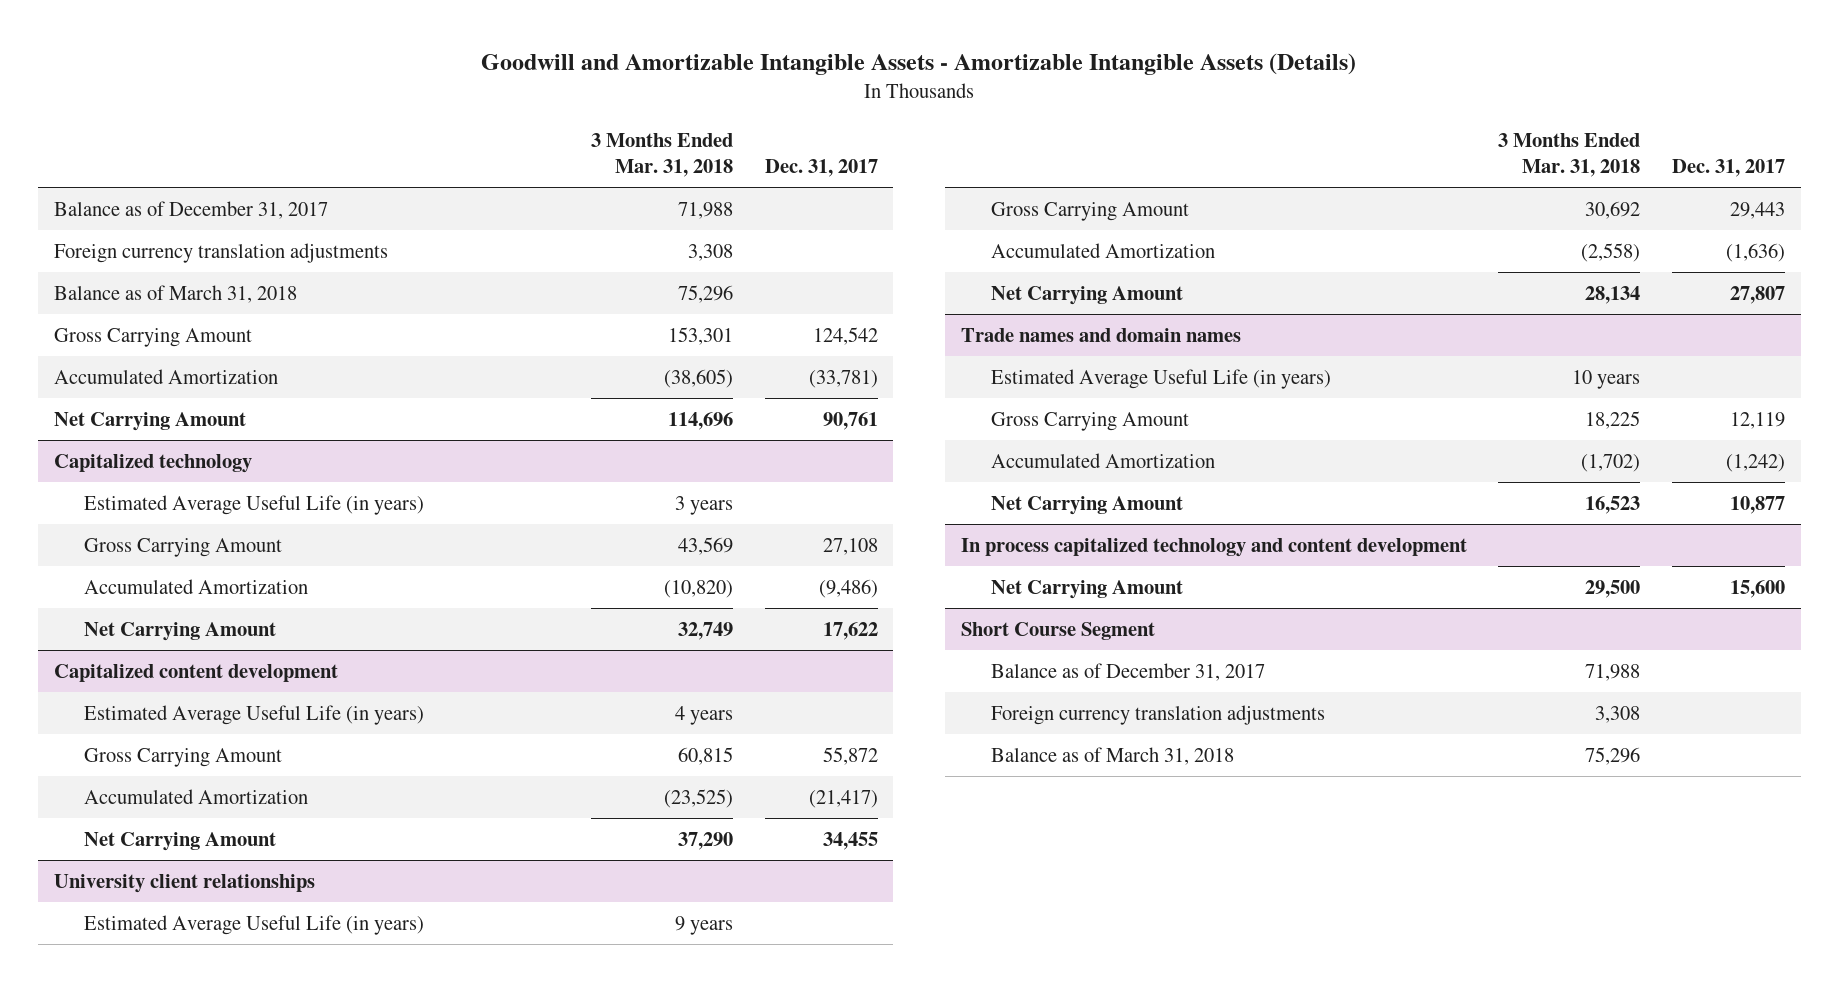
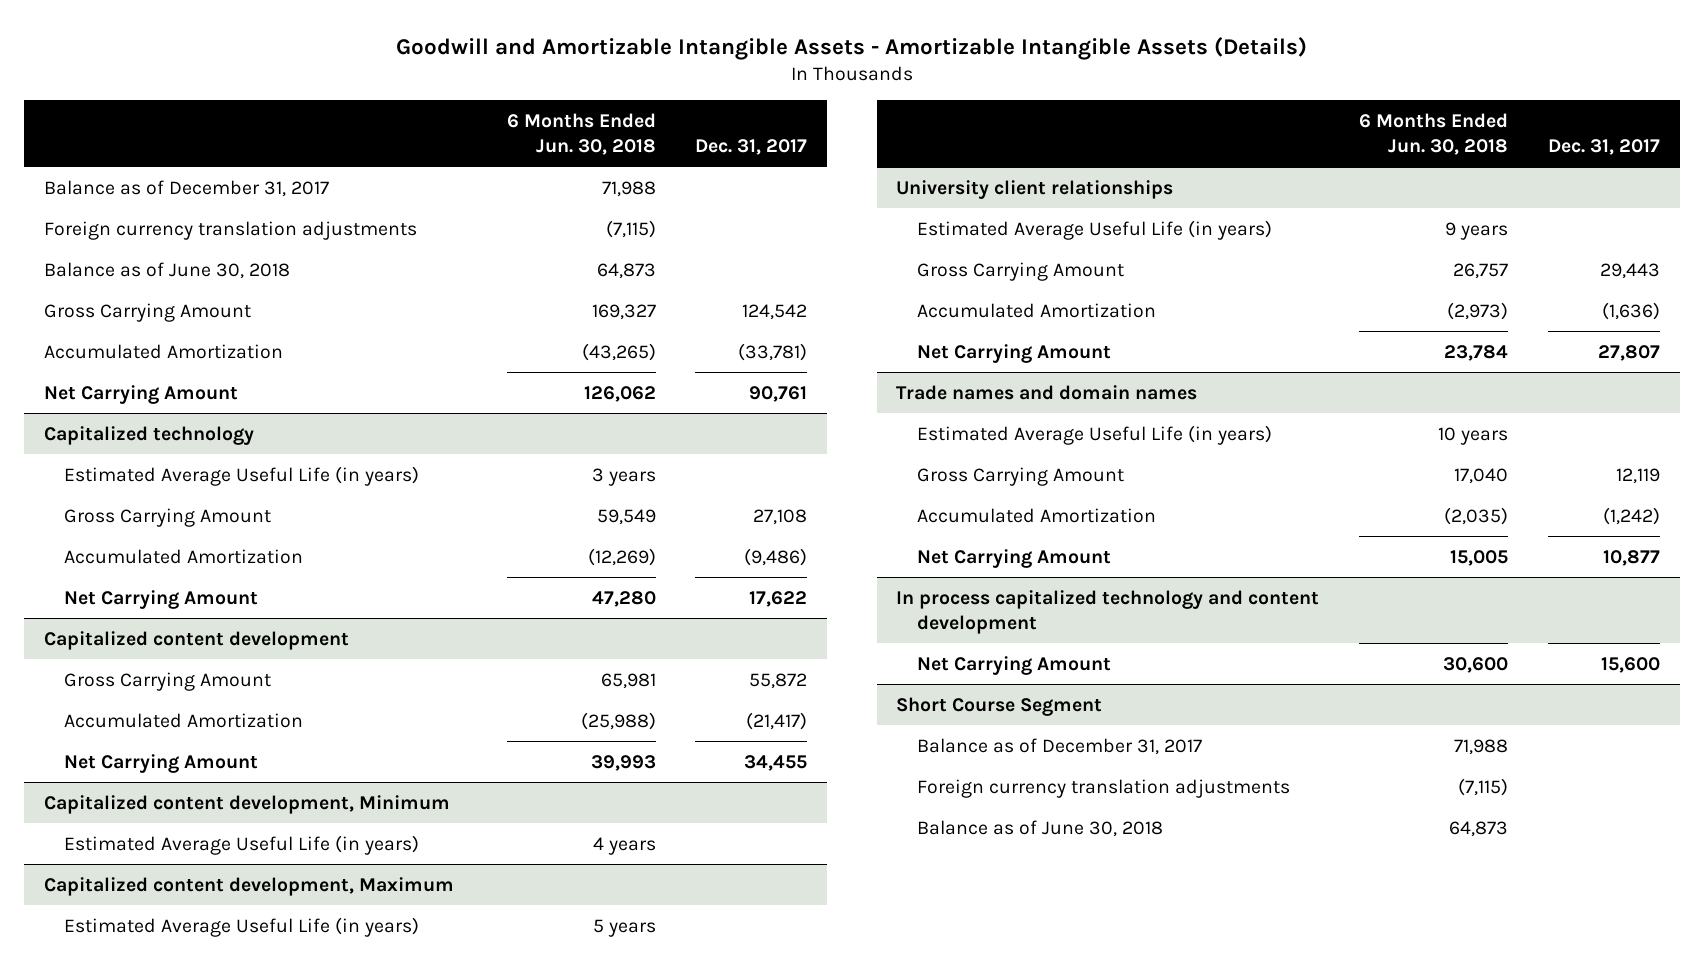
- | 3 Months Ended Mar. 31, 2018 | Dec. 31, 2017
+ | 6 Months Ended Jun. 30, 2018 | Dec. 31, 2017
- Balance as of March 31, 2018 | 75,296 |
+ Balance as of June 30, 2018 | 64,873 |
@ Capitalized content development
- Estimated Average Useful Life (in years) | 4 years |
+ Capitalized content development, Minimum
+ Estimated Average Useful Life (in years) | 4 years |
+ Capitalized content development, Maximum
+ Estimated Average Useful Life (in years) | 5 years |
@ Short Course Segment
- Balance as of March 31, 2018 | 75,296 |
+ Balance as of June 30, 2018 | 64,873 |

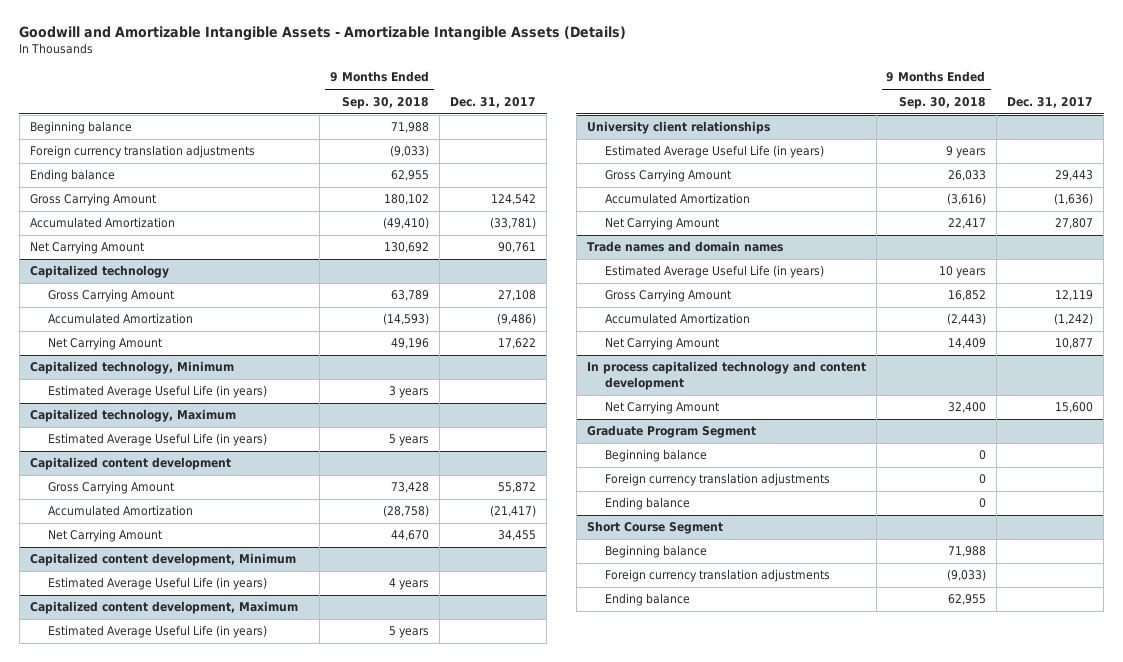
- | 6 Months Ended Jun. 30, 2018 | Dec. 31, 2017
+ | 9 Months Ended Sep. 30, 2018 | Dec. 31, 2017
- Balance as of December 31, 2017 | 71,988 |
+ Beginning balance | 71,988 |
- Balance as of June 30, 2018 | 64,873 |
+ Ending balance | 62,955 |
@ Capitalized technology
- Estimated Average Useful Life (in years) | 3 years |
+ Capitalized technology, Minimum
+ Estimated Average Useful Life (in years) | 3 years |
+ Capitalized technology, Maximum
+ Estimated Average Useful Life (in years) | 5 years |
+ Graduate Program Segment
+ Beginning balance | 0 |
+ Foreign currency translation adjustments | 0 |
+ Ending balance | 0 |
@ Short Course Segment
- Balance as of December 31, 2017 | 71,988 |
+ Beginning balance | 71,988 |
- Balance as of June 30, 2018 | 64,873 |
+ Ending balance | 62,955 |

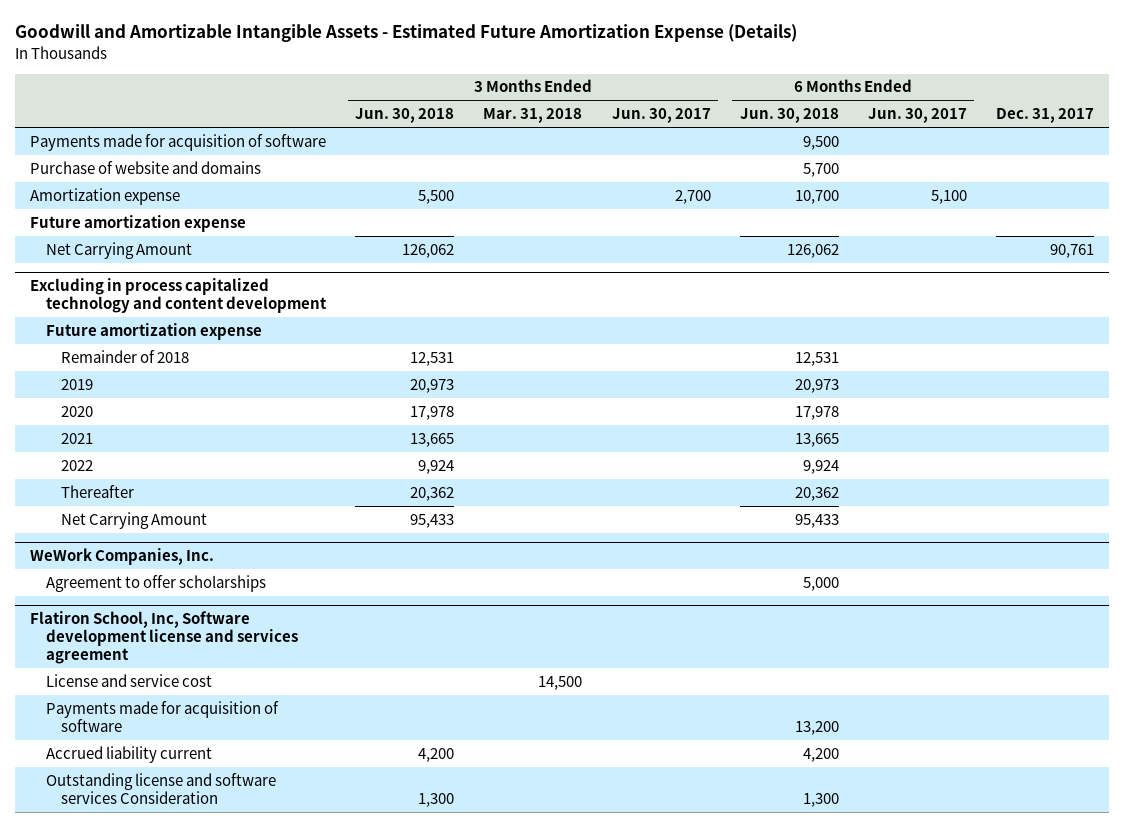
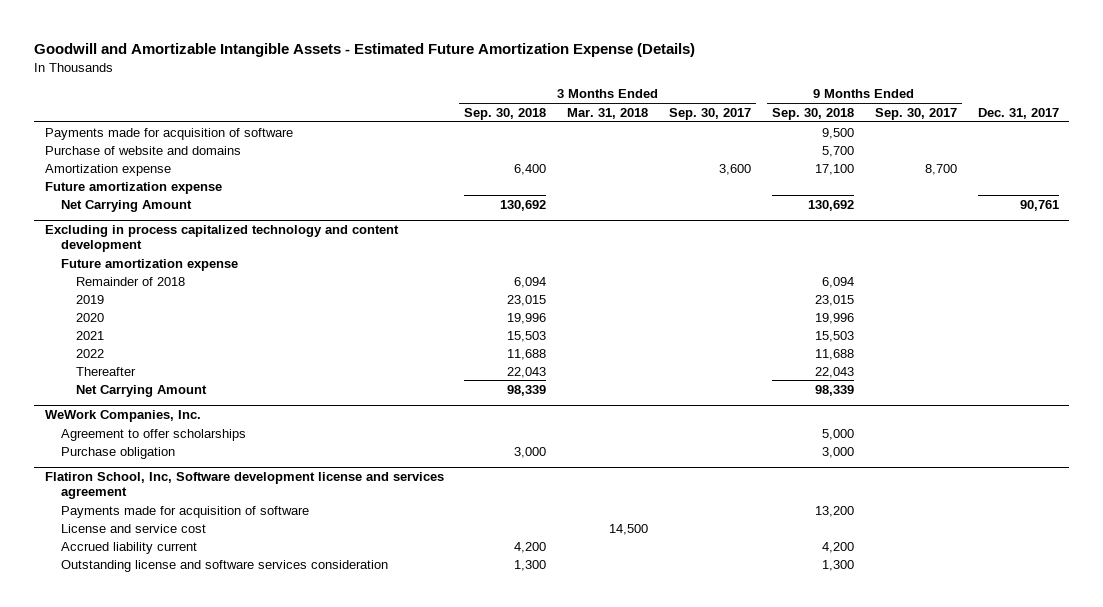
- | 3 Months Ended Jun. 30, 2018 | 3 Months Ended Mar. 31, 2018 | 3 Months Ended Jun. 30, 2017 | 6 Months Ended Jun. 30, 2018 | 6 Months Ended Jun. 30, 2017 | Dec. 31, 2017
+ | 3 Months Ended Sep. 30, 2018 | 3 Months Ended Mar. 31, 2018 | 3 Months Ended Sep. 30, 2017 | 9 Months Ended Sep. 30, 2018 | 9 Months Ended Sep. 30, 2017 | Dec. 31, 2017
@ WeWork Companies, Inc.
+ Purchase obligation | 3,000 | | | 3,000 | |
@ Flatiron School, Inc, Software development license and services agreement
moved down: License and service cost | | 14,500 | | | |
- Outstanding license and software services Consideration | 1,300 | | | 1,300 | |
+ Outstanding license and software services consideration | 1,300 | | | 1,300 | |

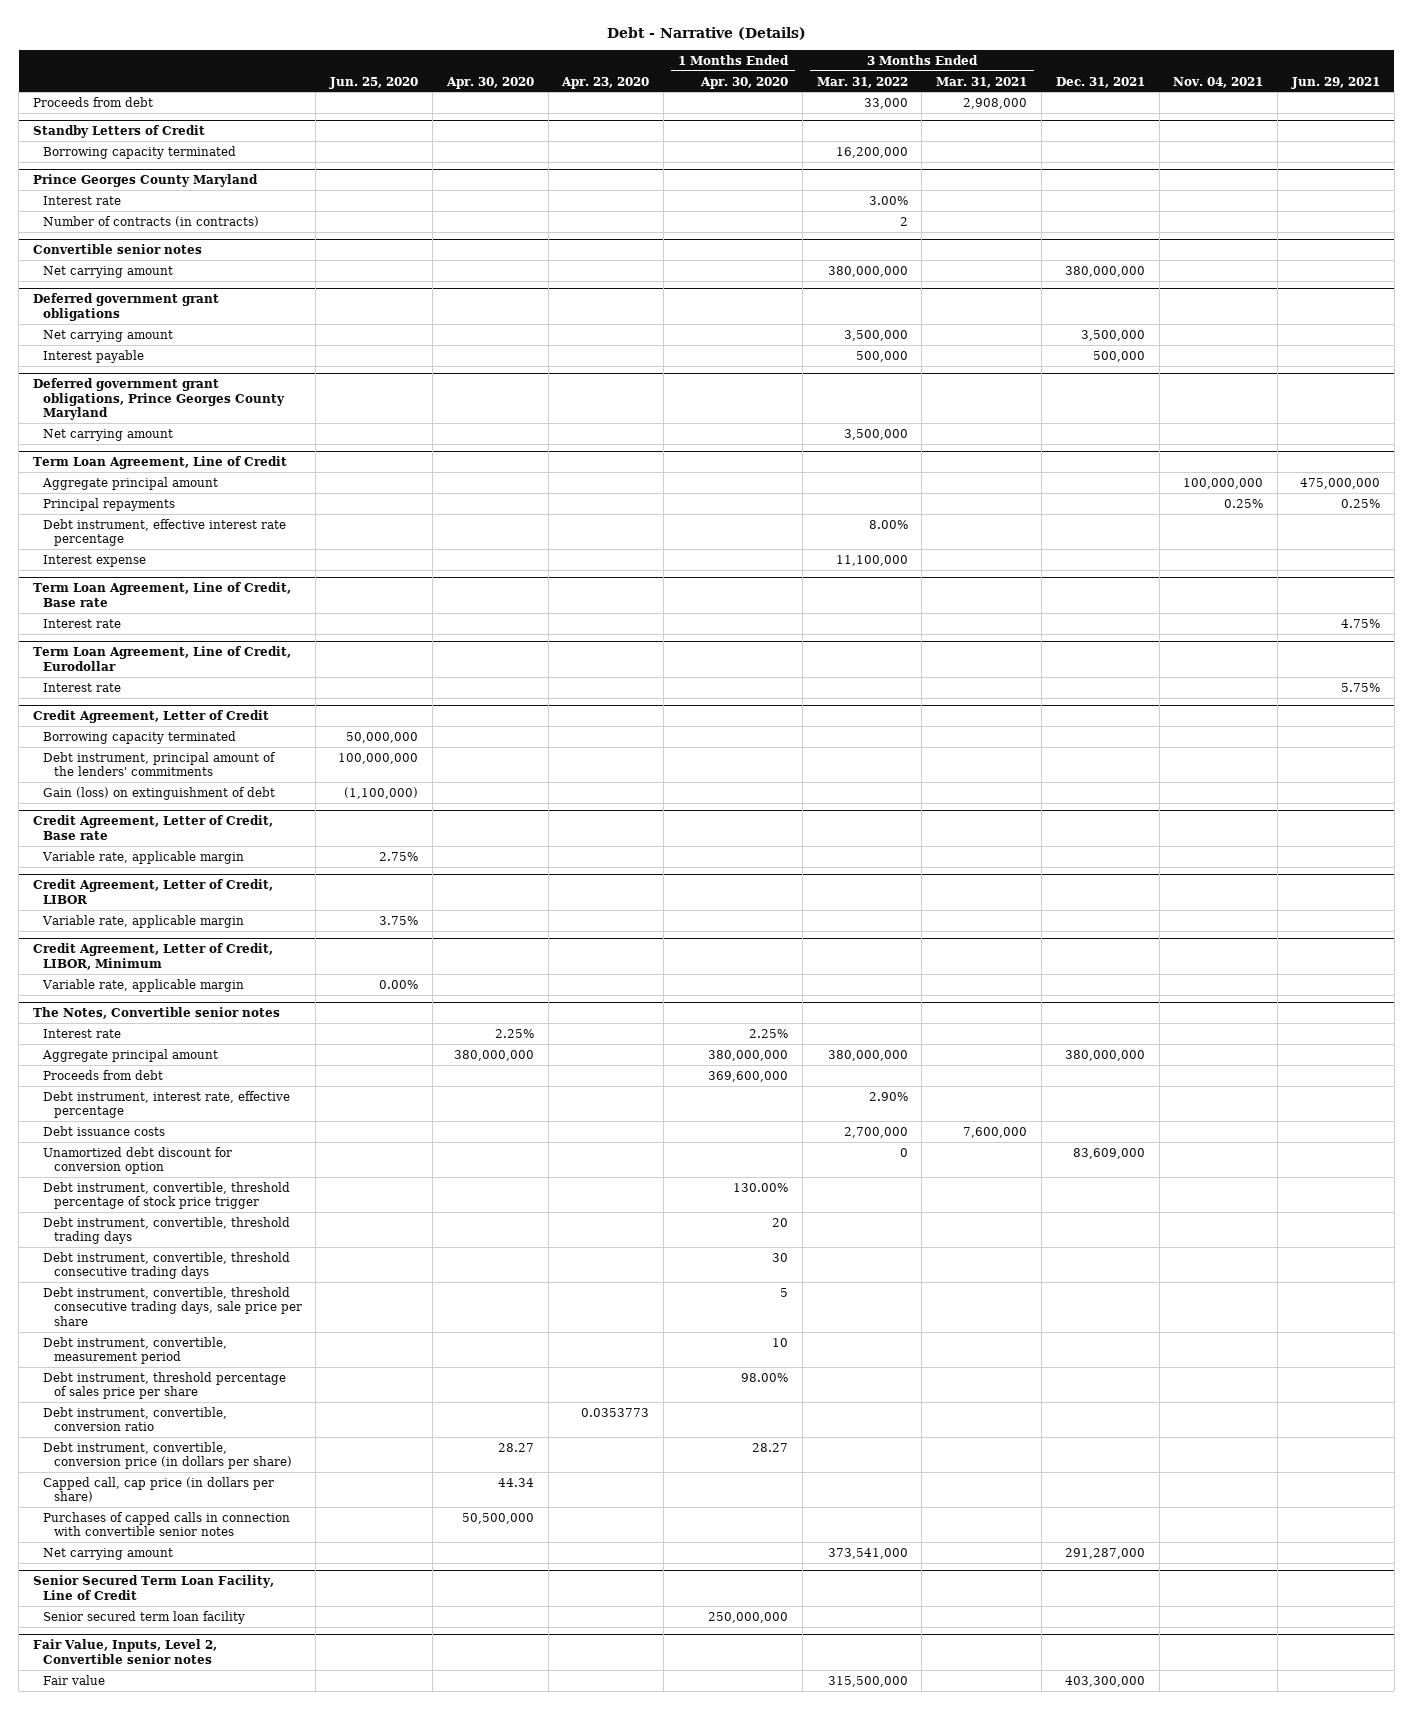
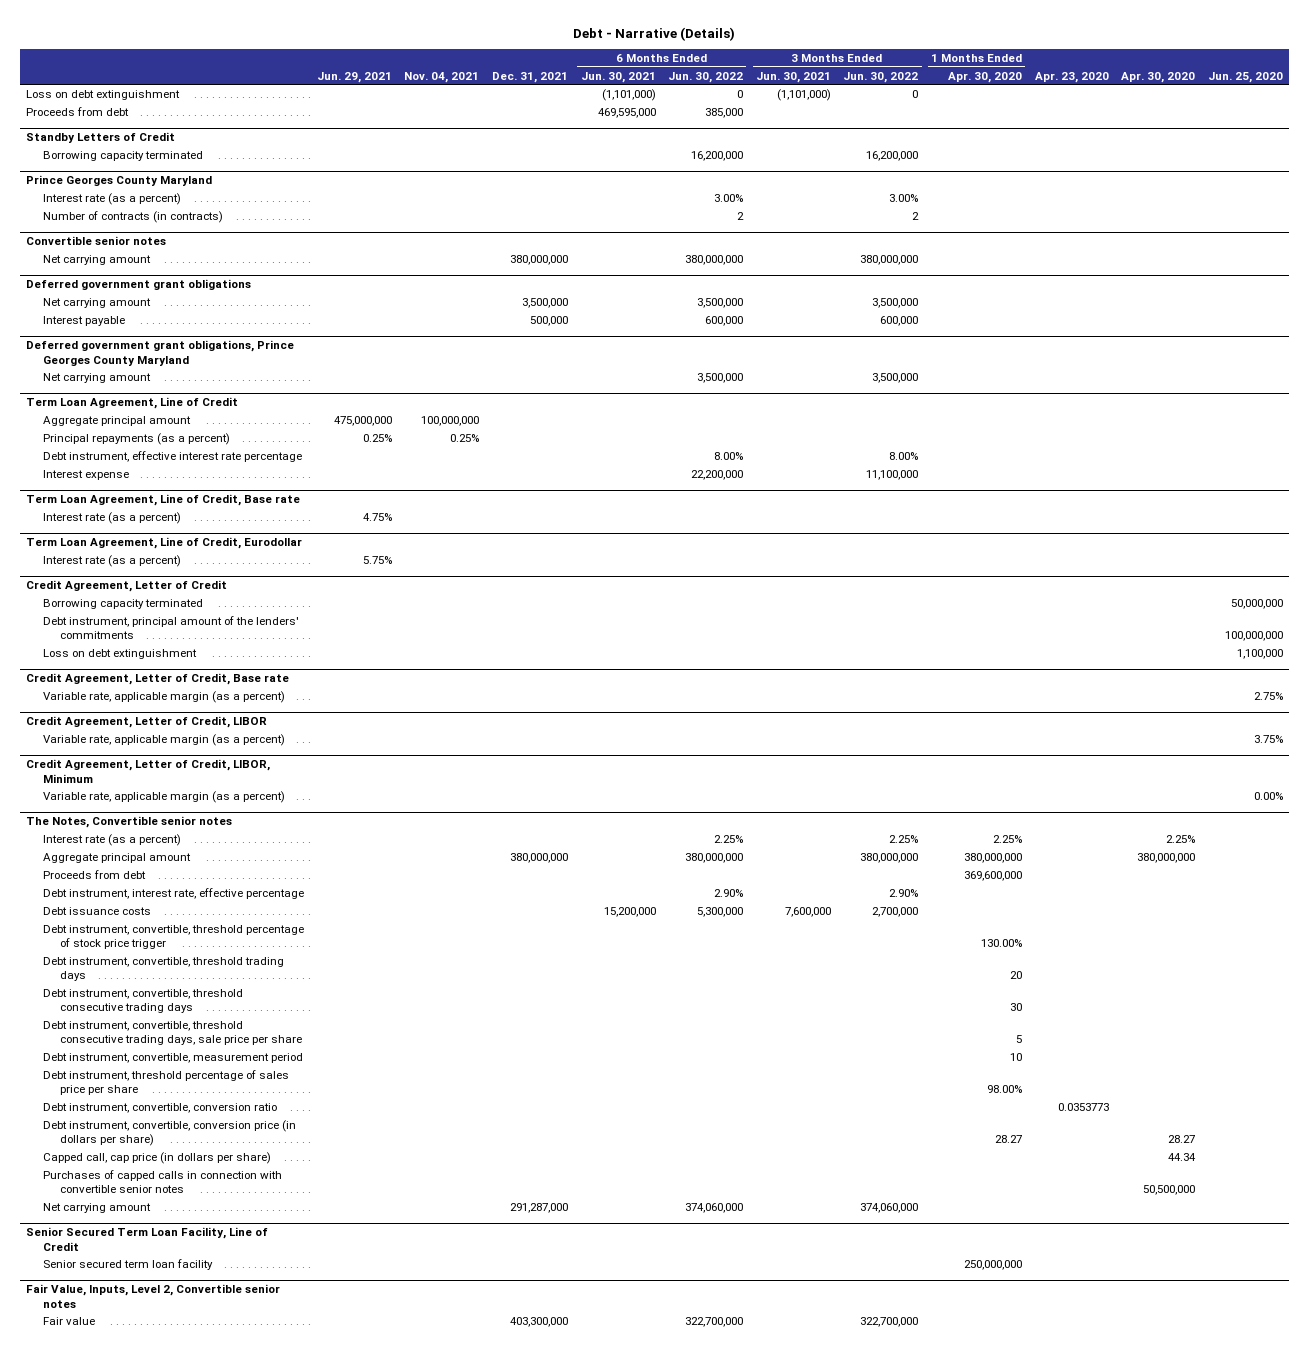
- | Jun. 25, 2020 | Apr. 30, 2020 | Apr. 23, 2020 | 1 Months Ended Apr. 30, 2020 | 3 Months Ended Mar. 31, 2022 | 3 Months Ended Mar. 31, 2021 | Dec. 31, 2021 | Nov. 04, 2021 | Jun. 29, 2021
+ | Jun. 29, 2021 | Nov. 04, 2021 | Dec. 31, 2021 | 6 Months Ended Jun. 30, 2021 | 6 Months Ended Jun. 30, 2022 | 3 Months Ended Jun. 30, 2021 | 3 Months Ended Jun. 30, 2022 | 1 Months Ended Apr. 30, 2020 | Apr. 23, 2020 | Apr. 30, 2020 | Jun. 25, 2020
+ Loss on debt extinguishment | | | | (1,101,000) | 0 | (1,101,000) | 0 | | | |
@ Prince Georges County Maryland
- Interest rate | | | | | 3.00% | | | |
+ Interest rate (as a percent) | | | | | 3.00% | | 3.00% | | | |
@ Term Loan Agreement, Line of Credit
- Principal repayments | | | | | | | | 0.25% | 0.25%
+ Principal repayments (as a percent) | 0.25% | 0.25% | | | | | | | | |
@ Term Loan Agreement, Line of Credit, Base rate
- Interest rate | | | | | | | | | 4.75%
+ Interest rate (as a percent) | 4.75% | | | | | | | | | |
@ Term Loan Agreement, Line of Credit, Eurodollar
- Interest rate | | | | | | | | | 5.75%
+ Interest rate (as a percent) | 5.75% | | | | | | | | | |
@ Credit Agreement, Letter of Credit
- Gain (loss) on extinguishment of debt | (1,100,000) | | | | | | | |
+ Loss on debt extinguishment | | | | | | | | | | | 1,100,000
@ Credit Agreement, Letter of Credit, Base rate
- Variable rate, applicable margin | 2.75% | | | | | | | |
+ Variable rate, applicable margin (as a percent) | | | | | | | | | | | 2.75%
@ Credit Agreement, Letter of Credit, LIBOR
- Variable rate, applicable margin | 3.75% | | | | | | | |
+ Variable rate, applicable margin (as a percent) | | | | | | | | | | | 3.75%
@ Credit Agreement, Letter of Credit, LIBOR, Minimum
- Variable rate, applicable margin | 0.00% | | | | | | | |
+ Variable rate, applicable margin (as a percent) | | | | | | | | | | | 0.00%
@ The Notes, Convertible senior notes
- Interest rate | | 2.25% | | 2.25% | | | | |
+ Interest rate (as a percent) | | | | | 2.25% | | 2.25% | 2.25% | | 2.25% |
- Unamortized debt discount for conversion option | | | | | 0 | | 83,609,000 | |

